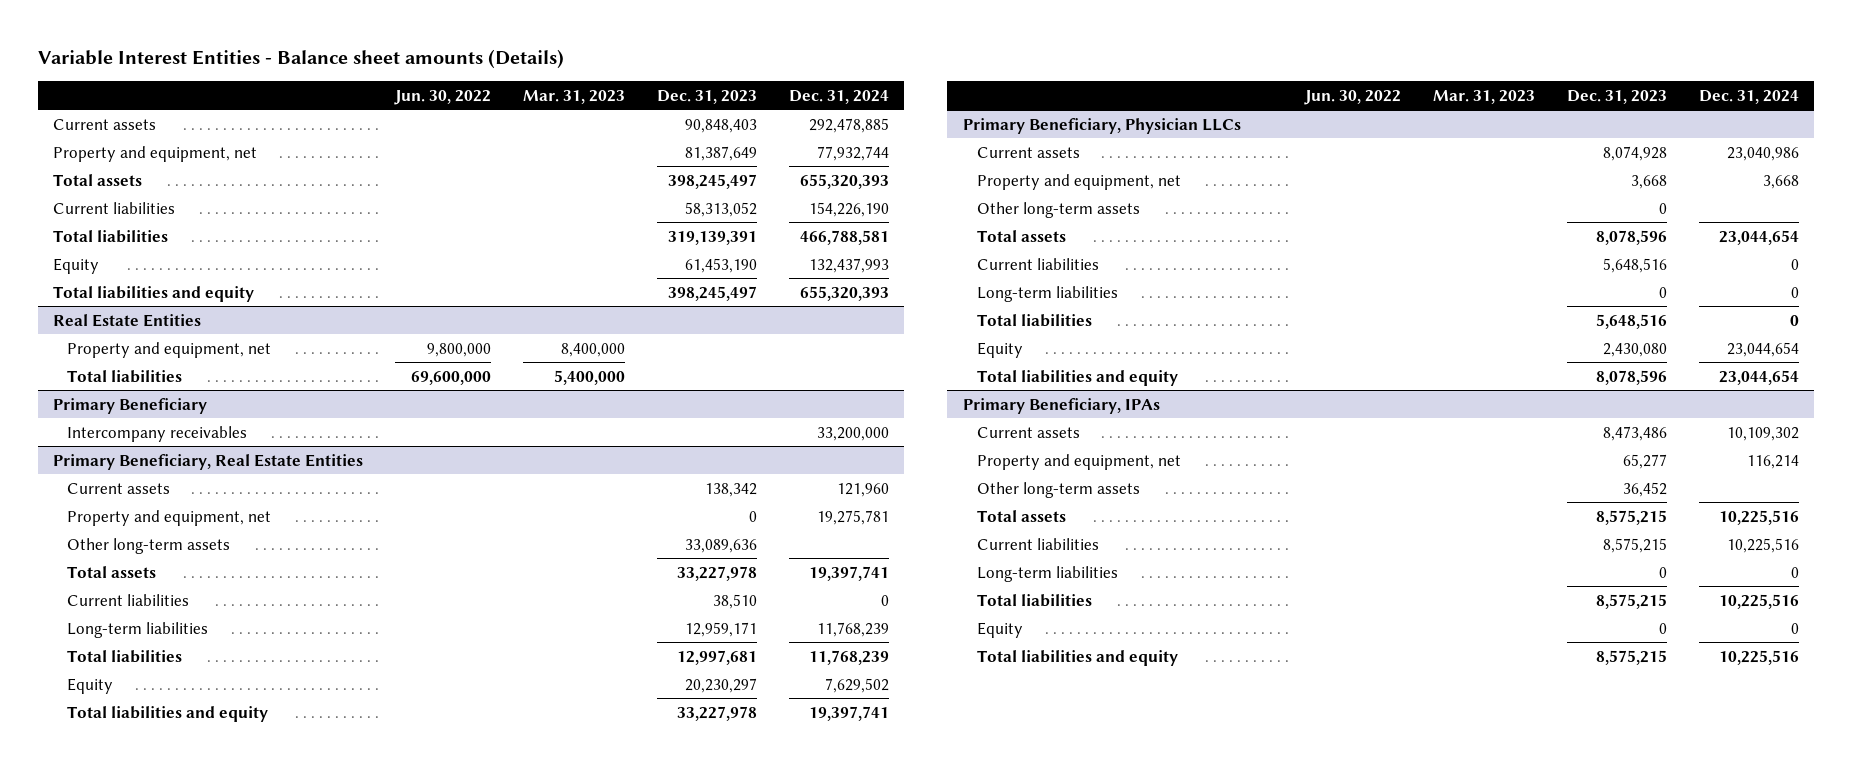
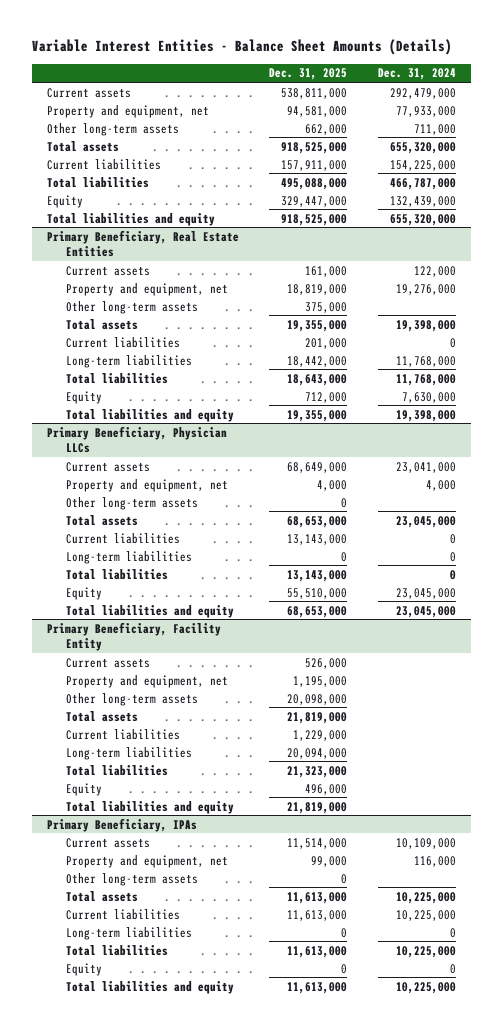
- Variable Interest Entities - Balance sheet amounts (Details)
+ Variable Interest Entities - Balance Sheet Amounts (Details)
- | Jun. 30, 2022 | Mar. 31, 2023 | Dec. 31, 2023 | Dec. 31, 2024
+ | Dec. 31, 2025 | Dec. 31, 2024
- Current assets | | | 90,848,403 | 292,478,885
- Property and equipment, net | | | 81,387,649 | 77,932,744
- Total assets | | | 398,245,497 | 655,320,393
- Current liabilities | | | 58,313,052 | 154,226,190
- Total liabilities | | | 319,139,391 | 466,788,581
- Equity | | | 61,453,190 | 132,437,993
- Total liabilities and equity | | | 398,245,497 | 655,320,393
- Real Estate Entities
- Property and equipment, net | 9,800,000 | 8,400,000 | |
- Total liabilities | 69,600,000 | 5,400,000 | |
- Primary Beneficiary
- Intercompany receivables | | | | 33,200,000
+ Current assets | 538,811,000 | 292,479,000
+ Property and equipment, net | 94,581,000 | 77,933,000
+ Other long-term assets | 662,000 | 711,000
+ Total assets | 918,525,000 | 655,320,000
+ Current liabilities | 157,911,000 | 154,225,000
+ Total liabilities | 495,088,000 | 466,787,000
+ Equity | 329,447,000 | 132,439,000
+ Total liabilities and equity | 918,525,000 | 655,320,000
@ Primary Beneficiary, Real Estate Entities
- Current assets | | | 138,342 | 121,960
- Property and equipment, net | | | 0 | 19,275,781
+ Current assets | 161,000 | 122,000
+ Property and equipment, net | 18,819,000 | 19,276,000
- Total assets | | | 33,227,978 | 19,397,741
+ Total assets | 19,355,000 | 19,398,000
- Long-term liabilities | | | 12,959,171 | 11,768,239
- Total liabilities | | | 12,997,681 | 11,768,239
- Equity | | | 20,230,297 | 7,629,502
- Total liabilities and equity | | | 33,227,978 | 19,397,741
+ Long-term liabilities | 18,442,000 | 11,768,000
+ Total liabilities | 18,643,000 | 11,768,000
+ Equity | 712,000 | 7,630,000
+ Total liabilities and equity | 19,355,000 | 19,398,000
@ Primary Beneficiary, Physician LLCs
- Current assets | | | 8,074,928 | 23,040,986
- Property and equipment, net | | | 3,668 | 3,668
+ Current assets | 68,649,000 | 23,041,000
+ Property and equipment, net | 4,000 | 4,000
- Total assets | | | 8,078,596 | 23,044,654
+ Total assets | 68,653,000 | 23,045,000
- Equity | | | 2,430,080 | 23,044,654
- Total liabilities and equity | | | 8,078,596 | 23,044,654
+ Equity | 55,510,000 | 23,045,000
+ Total liabilities and equity | 68,653,000 | 23,045,000
+ Primary Beneficiary, Facility Entity
+ Current assets | 526,000 |
+ Property and equipment, net | 1,195,000 |
+ Other long-term assets | 20,098,000 |
+ Total assets | 21,819,000 |
+ Current liabilities | 1,229,000 |
+ Long-term liabilities | 20,094,000 |
+ Total liabilities | 21,323,000 |
+ Equity | 496,000 |
+ Total liabilities and equity | 21,819,000 |
@ Primary Beneficiary, IPAs
- Current assets | | | 8,473,486 | 10,109,302
- Property and equipment, net | | | 65,277 | 116,214
+ Current assets | 11,514,000 | 10,109,000
+ Property and equipment, net | 99,000 | 116,000
- Total assets | | | 8,575,215 | 10,225,516
- Current liabilities | | | 8,575,215 | 10,225,516
+ Total assets | 11,613,000 | 10,225,000
+ Current liabilities | 11,613,000 | 10,225,000
- Total liabilities | | | 8,575,215 | 10,225,516
+ Total liabilities | 11,613,000 | 10,225,000
- Total liabilities and equity | | | 8,575,215 | 10,225,516
+ Total liabilities and equity | 11,613,000 | 10,225,000

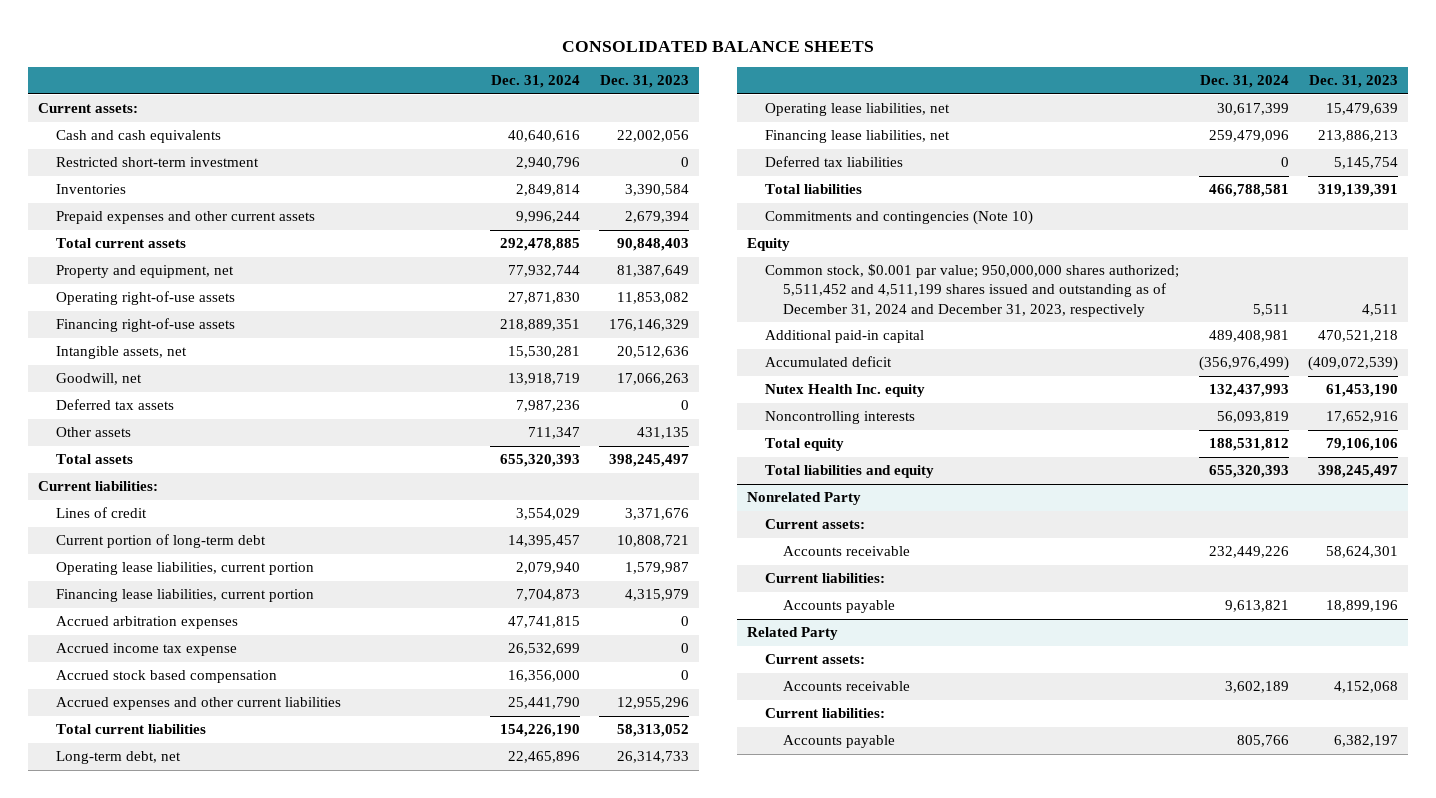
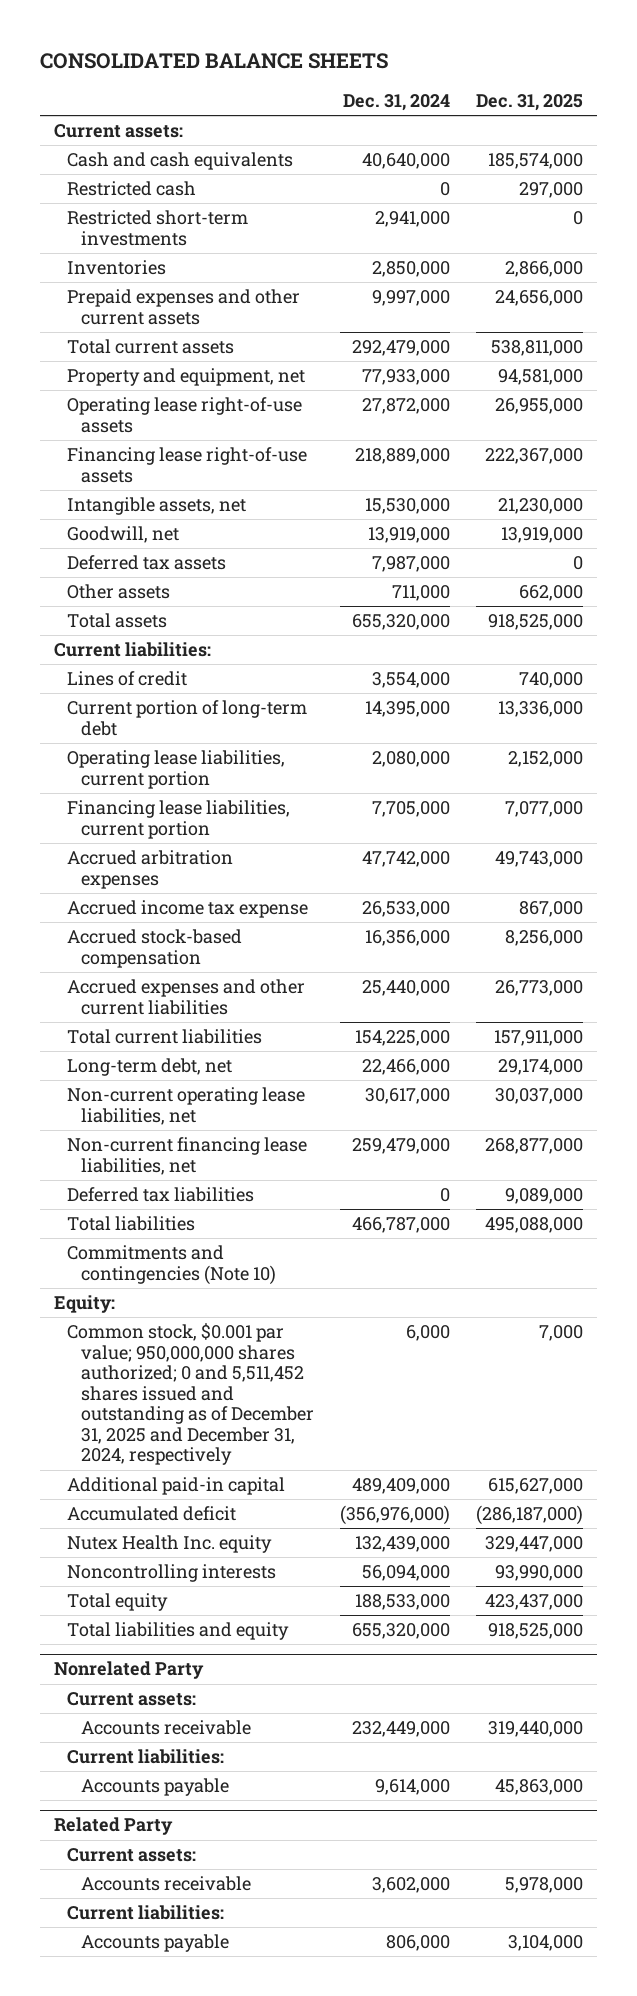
- | Dec. 31, 2024 | Dec. 31, 2023
+ | Dec. 31, 2024 | Dec. 31, 2025
- Cash and cash equivalents | 40,640,616 | 22,002,056
- Restricted short-term investment | 2,940,796 | 0
- Inventories | 2,849,814 | 3,390,584
- Prepaid expenses and other current assets | 9,996,244 | 2,679,394
- Total current assets | 292,478,885 | 90,848,403
- Property and equipment, net | 77,932,744 | 81,387,649
- Operating right-of-use assets | 27,871,830 | 11,853,082
- Financing right-of-use assets | 218,889,351 | 176,146,329
- Intangible assets, net | 15,530,281 | 20,512,636
- Goodwill, net | 13,918,719 | 17,066,263
- Deferred tax assets | 7,987,236 | 0
- Other assets | 711,347 | 431,135
- Total assets | 655,320,393 | 398,245,497
+ Cash and cash equivalents | 40,640,000 | 185,574,000
+ Restricted cash | 0 | 297,000
+ Restricted short-term investments | 2,941,000 | 0
+ Inventories | 2,850,000 | 2,866,000
+ Prepaid expenses and other current assets | 9,997,000 | 24,656,000
+ Total current assets | 292,479,000 | 538,811,000
+ Property and equipment, net | 77,933,000 | 94,581,000
+ Operating lease right-of-use assets | 27,872,000 | 26,955,000
+ Financing lease right-of-use assets | 218,889,000 | 222,367,000
+ Intangible assets, net | 15,530,000 | 21,230,000
+ Goodwill, net | 13,919,000 | 13,919,000
+ Deferred tax assets | 7,987,000 | 0
+ Other assets | 711,000 | 662,000
+ Total assets | 655,320,000 | 918,525,000
- Lines of credit | 3,554,029 | 3,371,676
- Current portion of long-term debt | 14,395,457 | 10,808,721
- Operating lease liabilities, current portion | 2,079,940 | 1,579,987
- Financing lease liabilities, current portion | 7,704,873 | 4,315,979
- Accrued arbitration expenses | 47,741,815 | 0
- Accrued income tax expense | 26,532,699 | 0
- Accrued stock based compensation | 16,356,000 | 0
- Accrued expenses and other current liabilities | 25,441,790 | 12,955,296
- Total current liabilities | 154,226,190 | 58,313,052
- Long-term debt, net | 22,465,896 | 26,314,733
- Operating lease liabilities, net | 30,617,399 | 15,479,639
- Financing lease liabilities, net | 259,479,096 | 213,886,213
+ Lines of credit | 3,554,000 | 740,000
+ Current portion of long-term debt | 14,395,000 | 13,336,000
+ Operating lease liabilities, current portion | 2,080,000 | 2,152,000
+ Financing lease liabilities, current portion | 7,705,000 | 7,077,000
+ Accrued arbitration expenses | 47,742,000 | 49,743,000
+ Accrued income tax expense | 26,533,000 | 867,000
+ Accrued stock-based compensation | 16,356,000 | 8,256,000
+ Accrued expenses and other current liabilities | 25,440,000 | 26,773,000
+ Total current liabilities | 154,225,000 | 157,911,000
+ Long-term debt, net | 22,466,000 | 29,174,000
+ Non-current operating lease liabilities, net | 30,617,000 | 30,037,000
+ Non-current financing lease liabilities, net | 259,479,000 | 268,877,000
- Total liabilities | 466,788,581 | 319,139,391
+ Total liabilities | 466,787,000 | 495,088,000
- Equity
- Common stock, $0.001 par value; 950,000,000 shares authorized; 5,511,452 and 4,511,199 shares issued and outstanding as of December 31, 2024 and December 31, 2023, respectively | 5,511 | 4,511
- Additional paid-in capital | 489,408,981 | 470,521,218
- Accumulated deficit | (356,976,499) | (409,072,539)
- Nutex Health Inc. equity | 132,437,993 | 61,453,190
- Noncontrolling interests | 56,093,819 | 17,652,916
- Total equity | 188,531,812 | 79,106,106
- Total liabilities and equity | 655,320,393 | 398,245,497
+ Equity:
+ Common stock, $0.001 par value; 950,000,000 shares authorized; 0 and 5,511,452 shares issued and outstanding as of December 31, 2025 and December 31, 2024, respectively | 6,000 | 7,000
+ Additional paid-in capital | 489,409,000 | 615,627,000
+ Accumulated deficit | (356,976,000) | (286,187,000)
+ Nutex Health Inc. equity | 132,439,000 | 329,447,000
+ Noncontrolling interests | 56,094,000 | 93,990,000
+ Total equity | 188,533,000 | 423,437,000
+ Total liabilities and equity | 655,320,000 | 918,525,000
@ Nonrelated Party
- Accounts receivable | 232,449,226 | 58,624,301
+ Accounts receivable | 232,449,000 | 319,440,000
- Accounts payable | 9,613,821 | 18,899,196
+ Accounts payable | 9,614,000 | 45,863,000
@ Related Party
- Accounts receivable | 3,602,189 | 4,152,068
+ Accounts receivable | 3,602,000 | 5,978,000
- Accounts payable | 805,766 | 6,382,197
+ Accounts payable | 806,000 | 3,104,000

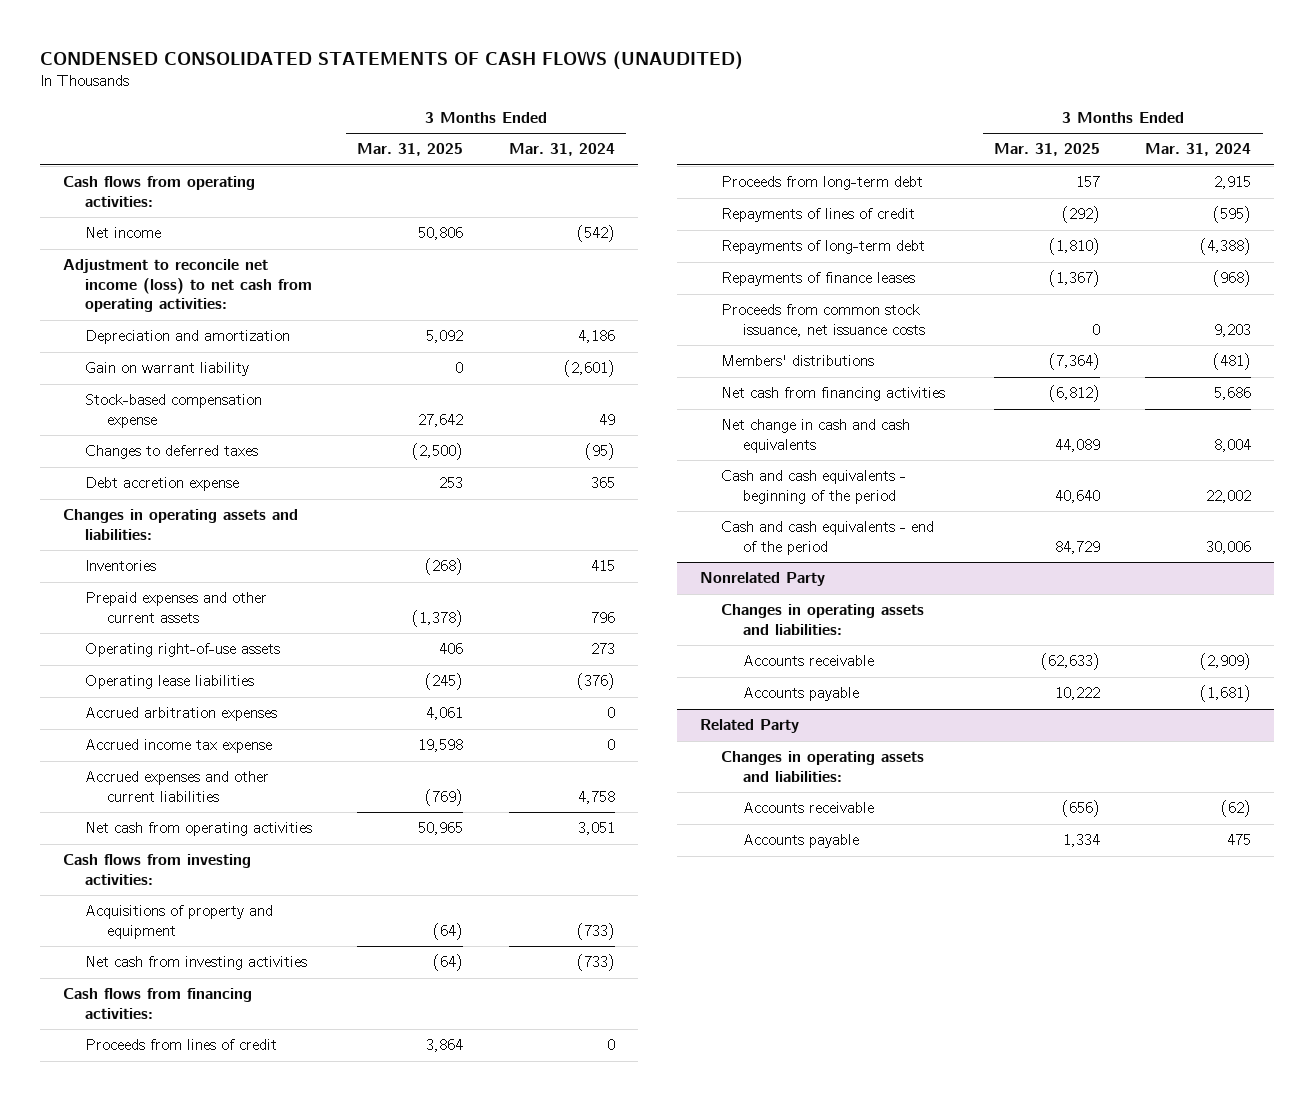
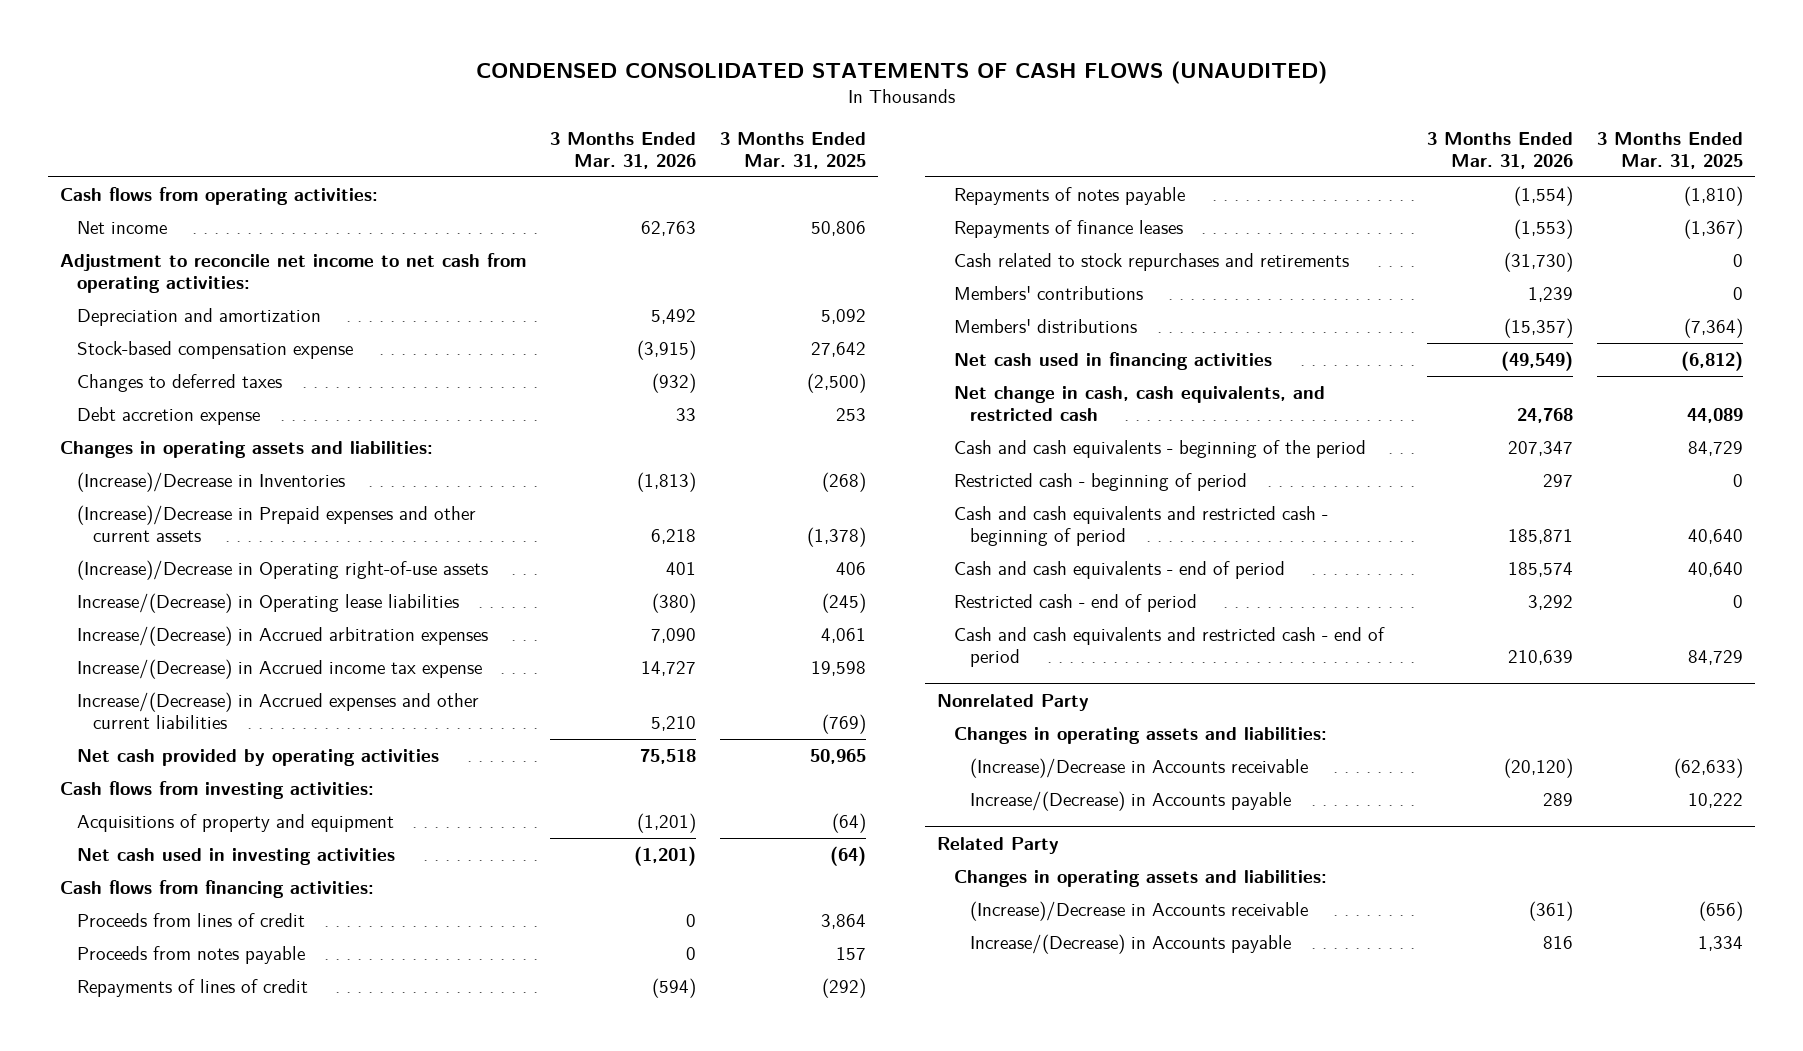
- | 3 Months Ended Mar. 31, 2025 | 3 Months Ended Mar. 31, 2024
+ | 3 Months Ended Mar. 31, 2026 | 3 Months Ended Mar. 31, 2025
- Adjustment to reconcile net income (loss) to net cash from operating activities:
+ Adjustment to reconcile net income to net cash from operating activities:
- Gain on warrant liability | 0 | (2,601)
- Inventories | (268) | 415
- Prepaid expenses and other current assets | (1,378) | 796
- Operating right-of-use assets | 406 | 273
- Operating lease liabilities | (245) | (376)
- Accrued arbitration expenses | 4,061 | 0
- Accrued income tax expense | 19,598 | 0
- Accrued expenses and other current liabilities | (769) | 4,758
- Net cash from operating activities | 50,965 | 3,051
+ (Increase)/Decrease in Inventories | (1,813) | (268)
+ (Increase)/Decrease in Prepaid expenses and other current assets | 6,218 | (1,378)
+ (Increase)/Decrease in Operating right-of-use assets | 401 | 406
+ Increase/(Decrease) in Operating lease liabilities | (380) | (245)
+ Increase/(Decrease) in Accrued arbitration expenses | 7,090 | 4,061
+ Increase/(Decrease) in Accrued income tax expense | 14,727 | 19,598
+ Increase/(Decrease) in Accrued expenses and other current liabilities | 5,210 | (769)
+ Net cash provided by operating activities | 75,518 | 50,965
- Net cash from investing activities | (64) | (733)
+ Net cash used in investing activities | (1,201) | (64)
- Proceeds from long-term debt | 157 | 2,915
+ Proceeds from notes payable | 0 | 157
- Repayments of long-term debt | (1,810) | (4,388)
+ Repayments of notes payable | (1,554) | (1,810)
- Proceeds from common stock issuance, net issuance costs | 0 | 9,203
+ Cash related to stock repurchases and retirements | (31,730) | 0
+ Members' contributions | 1,239 | 0
- Net cash from financing activities | (6,812) | 5,686
- Net change in cash and cash equivalents | 44,089 | 8,004
- Cash and cash equivalents - beginning of the period | 40,640 | 22,002
- Cash and cash equivalents - end of the period | 84,729 | 30,006
+ Net cash used in financing activities | (49,549) | (6,812)
+ Net change in cash, cash equivalents, and restricted cash | 24,768 | 44,089
+ Cash and cash equivalents - beginning of the period | 207,347 | 84,729
+ Restricted cash - beginning of period | 297 | 0
+ Cash and cash equivalents and restricted cash - beginning of period | 185,871 | 40,640
+ Cash and cash equivalents - end of period | 185,574 | 40,640
+ Restricted cash - end of period | 3,292 | 0
+ Cash and cash equivalents and restricted cash - end of period | 210,639 | 84,729
@ Nonrelated Party
- Accounts receivable | (62,633) | (2,909)
- Accounts payable | 10,222 | (1,681)
+ (Increase)/Decrease in Accounts receivable | (20,120) | (62,633)
+ Increase/(Decrease) in Accounts payable | 289 | 10,222
@ Related Party
- Accounts receivable | (656) | (62)
- Accounts payable | 1,334 | 475
+ (Increase)/Decrease in Accounts receivable | (361) | (656)
+ Increase/(Decrease) in Accounts payable | 816 | 1,334

